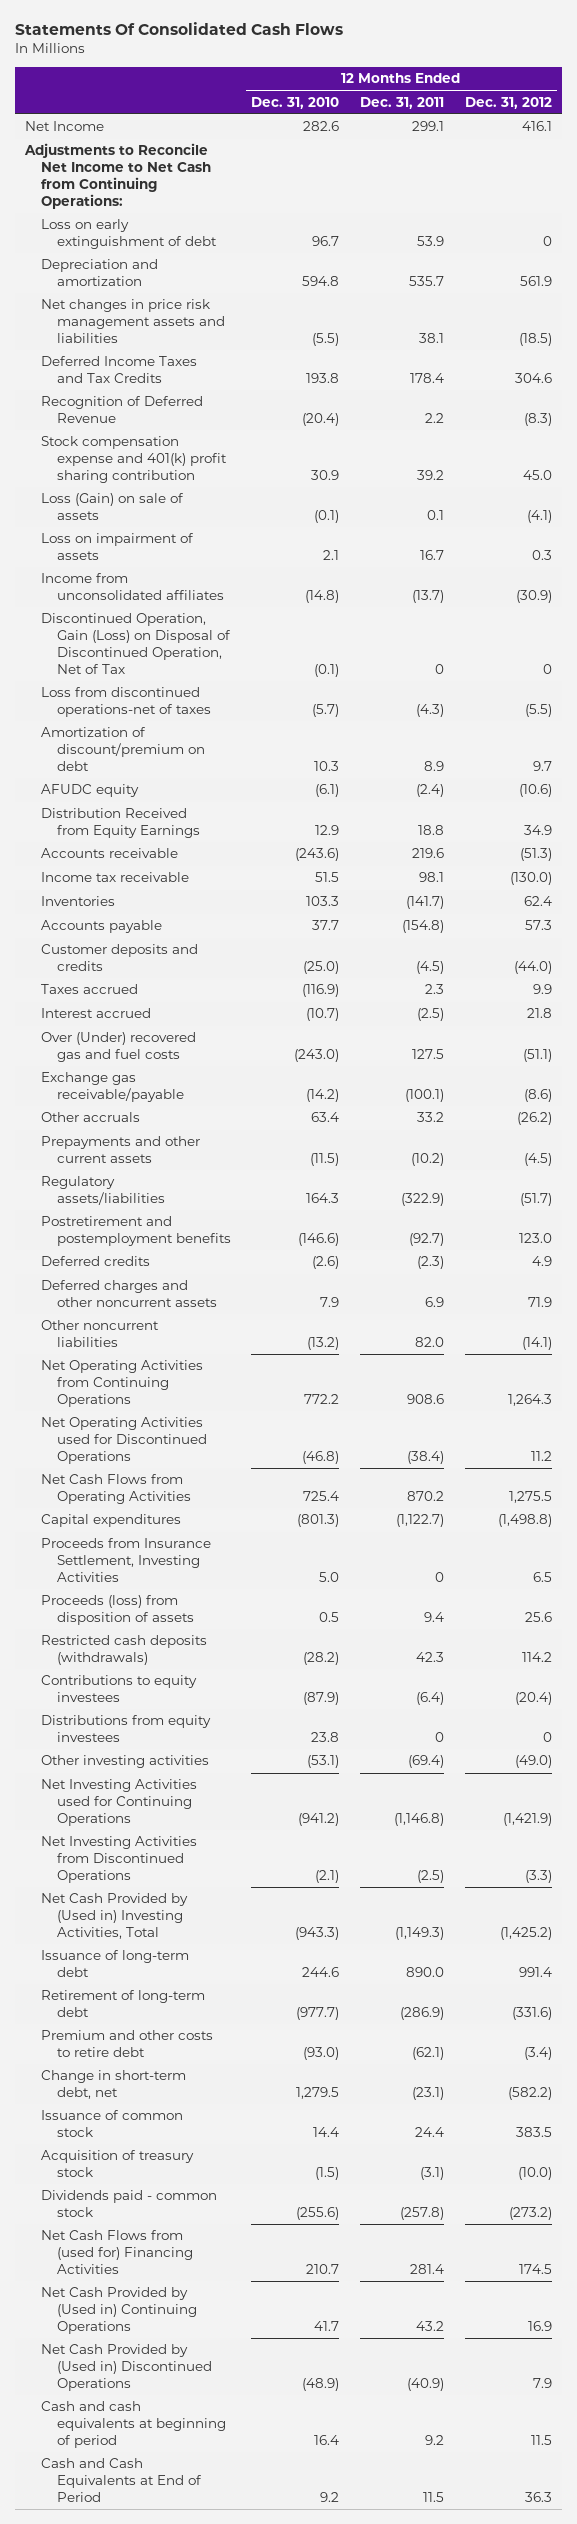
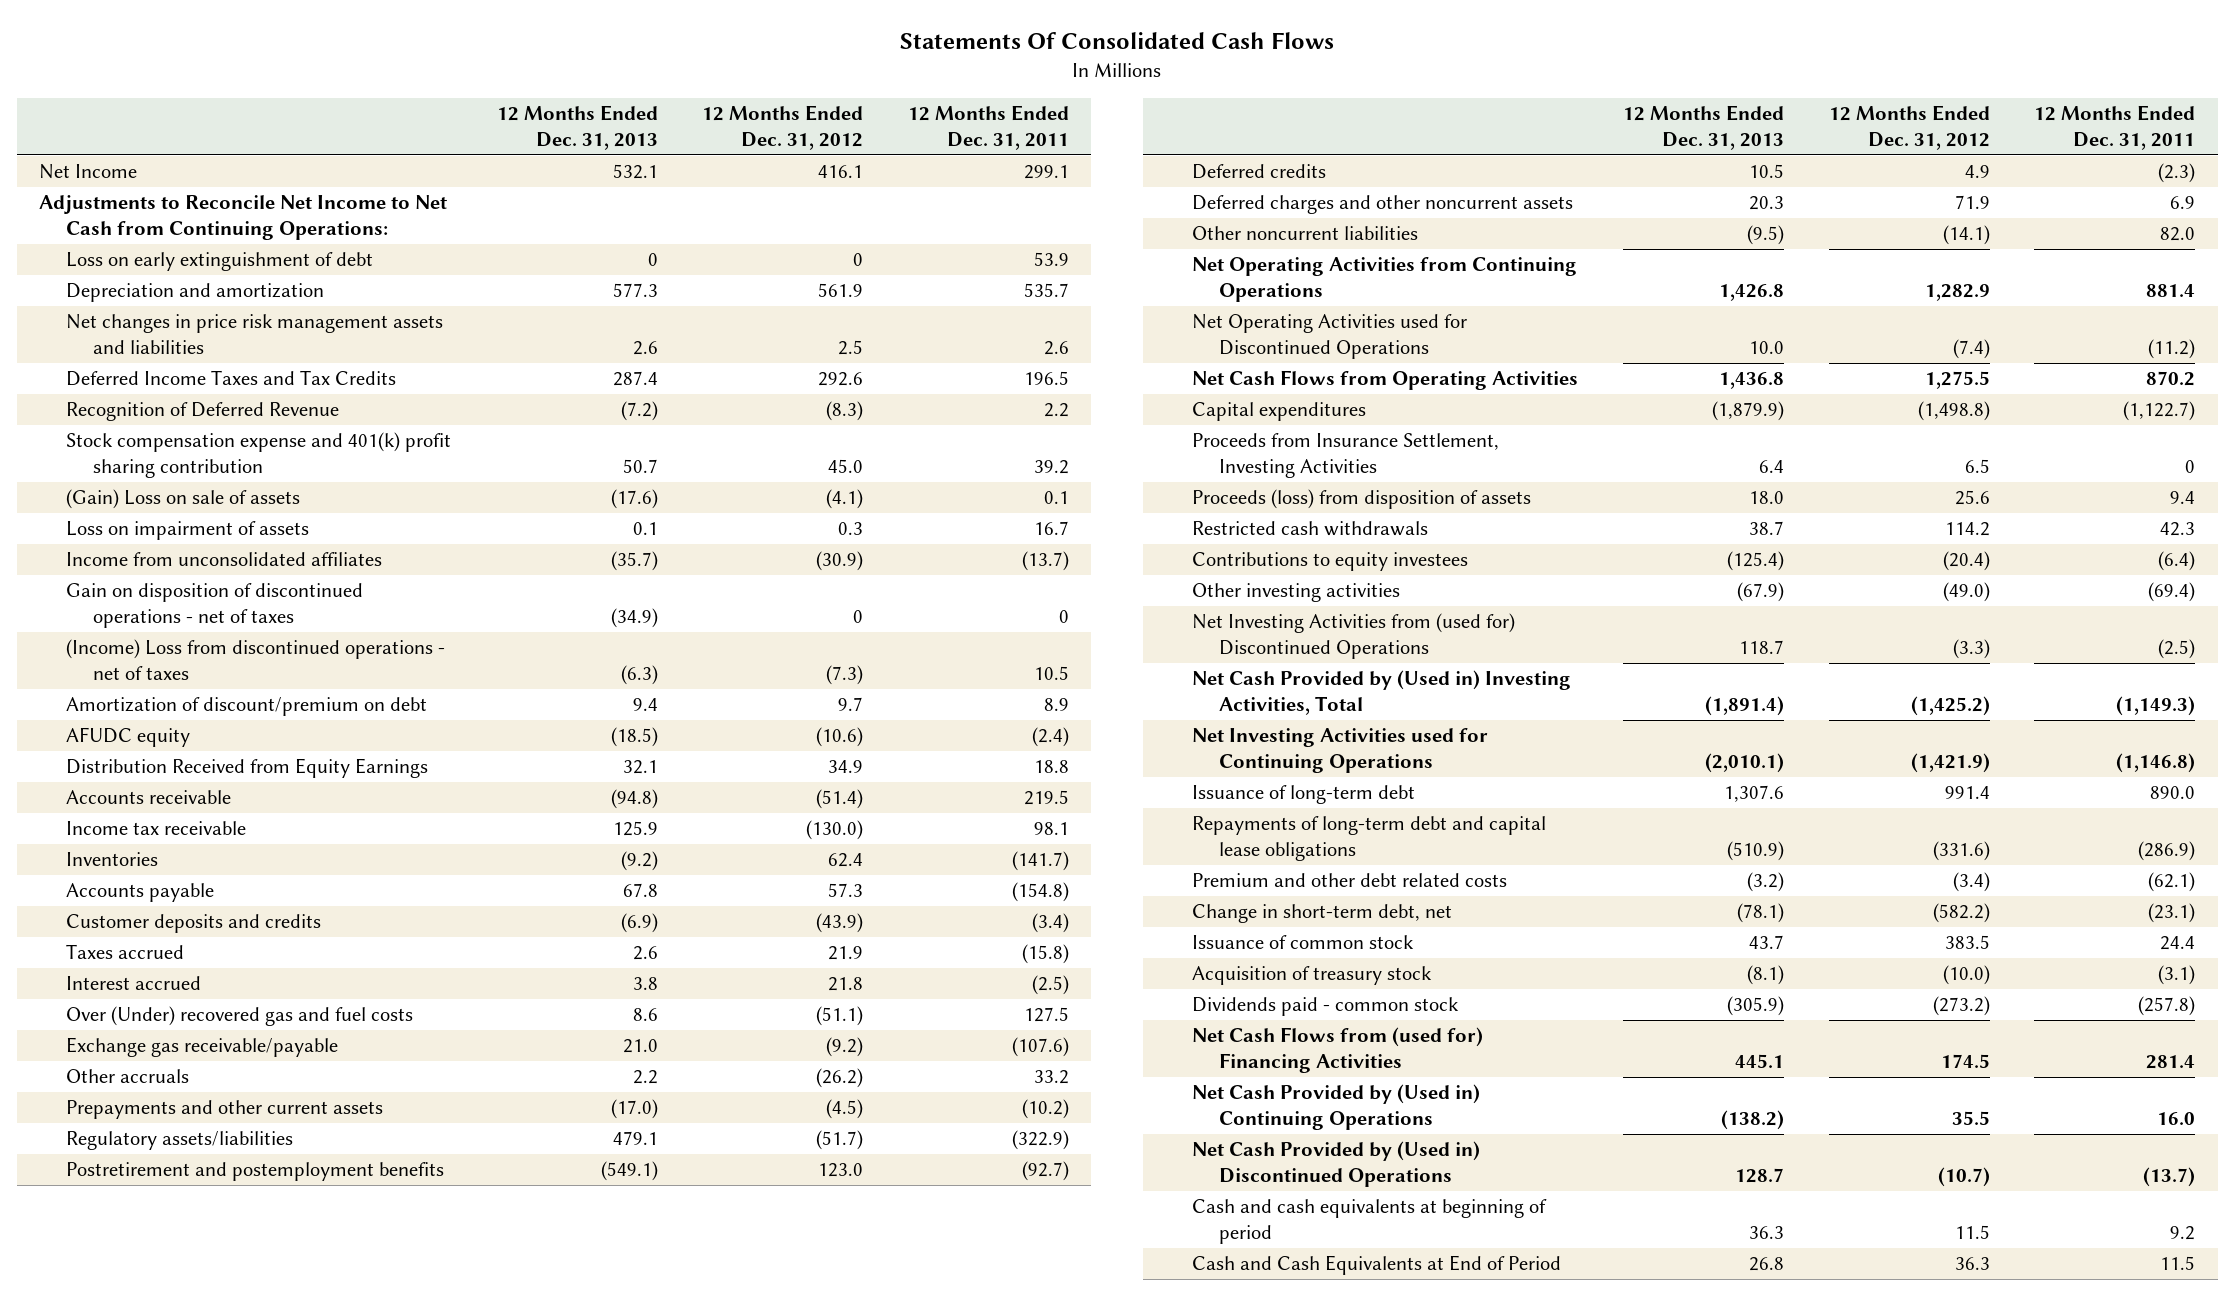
- | 12 Months Ended Dec. 31, 2010 | 12 Months Ended Dec. 31, 2011 | 12 Months Ended Dec. 31, 2012
+ | 12 Months Ended Dec. 31, 2013 | 12 Months Ended Dec. 31, 2012 | 12 Months Ended Dec. 31, 2011
- Net changes in price risk management assets and liabilities | (5.5) | 38.1 | (18.5)
- Deferred Income Taxes and Tax Credits | 193.8 | 178.4 | 304.6
+ Net changes in price risk management assets and liabilities | 2.6 | 2.5 | 2.6
+ Deferred Income Taxes and Tax Credits | 287.4 | 292.6 | 196.5
- Loss (Gain) on sale of assets | (0.1) | 0.1 | (4.1)
+ (Gain) Loss on sale of assets | (17.6) | (4.1) | 0.1
- Discontinued Operation, Gain (Loss) on Disposal of Discontinued Operation, Net of Tax | (0.1) | 0 | 0
- Loss from discontinued operations-net of taxes | (5.7) | (4.3) | (5.5)
+ Gain on disposition of discontinued operations - net of taxes | (34.9) | 0 | 0
+ (Income) Loss from discontinued operations - net of taxes | (6.3) | (7.3) | 10.5
- Accounts receivable | (243.6) | 219.6 | (51.3)
+ Accounts receivable | (94.8) | (51.4) | 219.5
- Customer deposits and credits | (25.0) | (4.5) | (44.0)
- Taxes accrued | (116.9) | 2.3 | 9.9
+ Customer deposits and credits | (6.9) | (43.9) | (3.4)
+ Taxes accrued | 2.6 | 21.9 | (15.8)
- Exchange gas receivable/payable | (14.2) | (100.1) | (8.6)
+ Exchange gas receivable/payable | 21.0 | (9.2) | (107.6)
- Net Operating Activities from Continuing Operations | 772.2 | 908.6 | 1,264.3
- Net Operating Activities used for Discontinued Operations | (46.8) | (38.4) | 11.2
+ Net Operating Activities from Continuing Operations | 1,426.8 | 1,282.9 | 881.4
+ Net Operating Activities used for Discontinued Operations | 10.0 | (7.4) | (11.2)
- Restricted cash deposits (withdrawals) | (28.2) | 42.3 | 114.2
+ Restricted cash withdrawals | 38.7 | 114.2 | 42.3
- Distributions from equity investees | 23.8 | 0 | 0
- Net Investing Activities from Discontinued Operations | (2.1) | (2.5) | (3.3)
+ Net Investing Activities from (used for) Discontinued Operations | 118.7 | (3.3) | (2.5)
moved down: Net Investing Activities used for Continuing Operations | (2,010.1) | (1,421.9) | (1,146.8)
- Retirement of long-term debt | (977.7) | (286.9) | (331.6)
- Premium and other costs to retire debt | (93.0) | (62.1) | (3.4)
+ Repayments of long-term debt and capital lease obligations | (510.9) | (331.6) | (286.9)
+ Premium and other debt related costs | (3.2) | (3.4) | (62.1)
- Net Cash Provided by (Used in) Continuing Operations | 41.7 | 43.2 | 16.9
- Net Cash Provided by (Used in) Discontinued Operations | (48.9) | (40.9) | 7.9
+ Net Cash Provided by (Used in) Continuing Operations | (138.2) | 35.5 | 16.0
+ Net Cash Provided by (Used in) Discontinued Operations | 128.7 | (10.7) | (13.7)

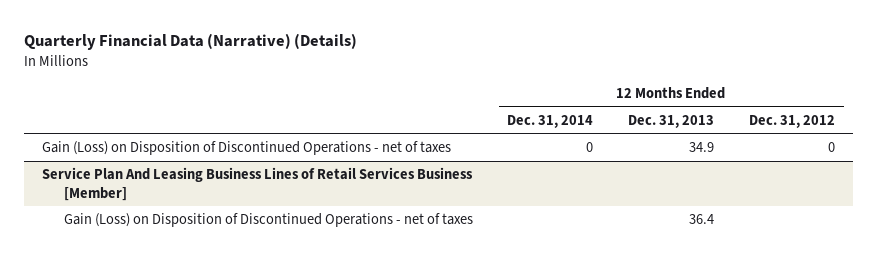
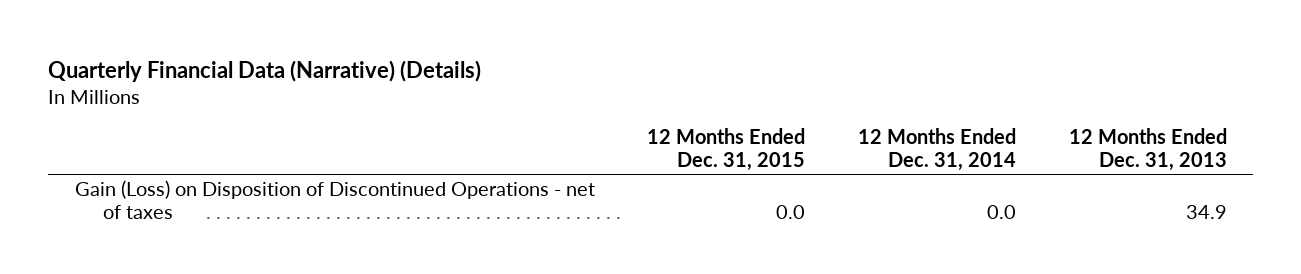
- | 12 Months Ended Dec. 31, 2014 | 12 Months Ended Dec. 31, 2013 | 12 Months Ended Dec. 31, 2012
+ | 12 Months Ended Dec. 31, 2015 | 12 Months Ended Dec. 31, 2014 | 12 Months Ended Dec. 31, 2013
- Gain (Loss) on Disposition of Discontinued Operations - net of taxes | 0 | 34.9 | 0
- Service Plan And Leasing Business Lines of Retail Services Business [Member]
- Gain (Loss) on Disposition of Discontinued Operations - net of taxes | | 36.4 |
+ Gain (Loss) on Disposition of Discontinued Operations - net of taxes | 0.0 | 0.0 | 34.9

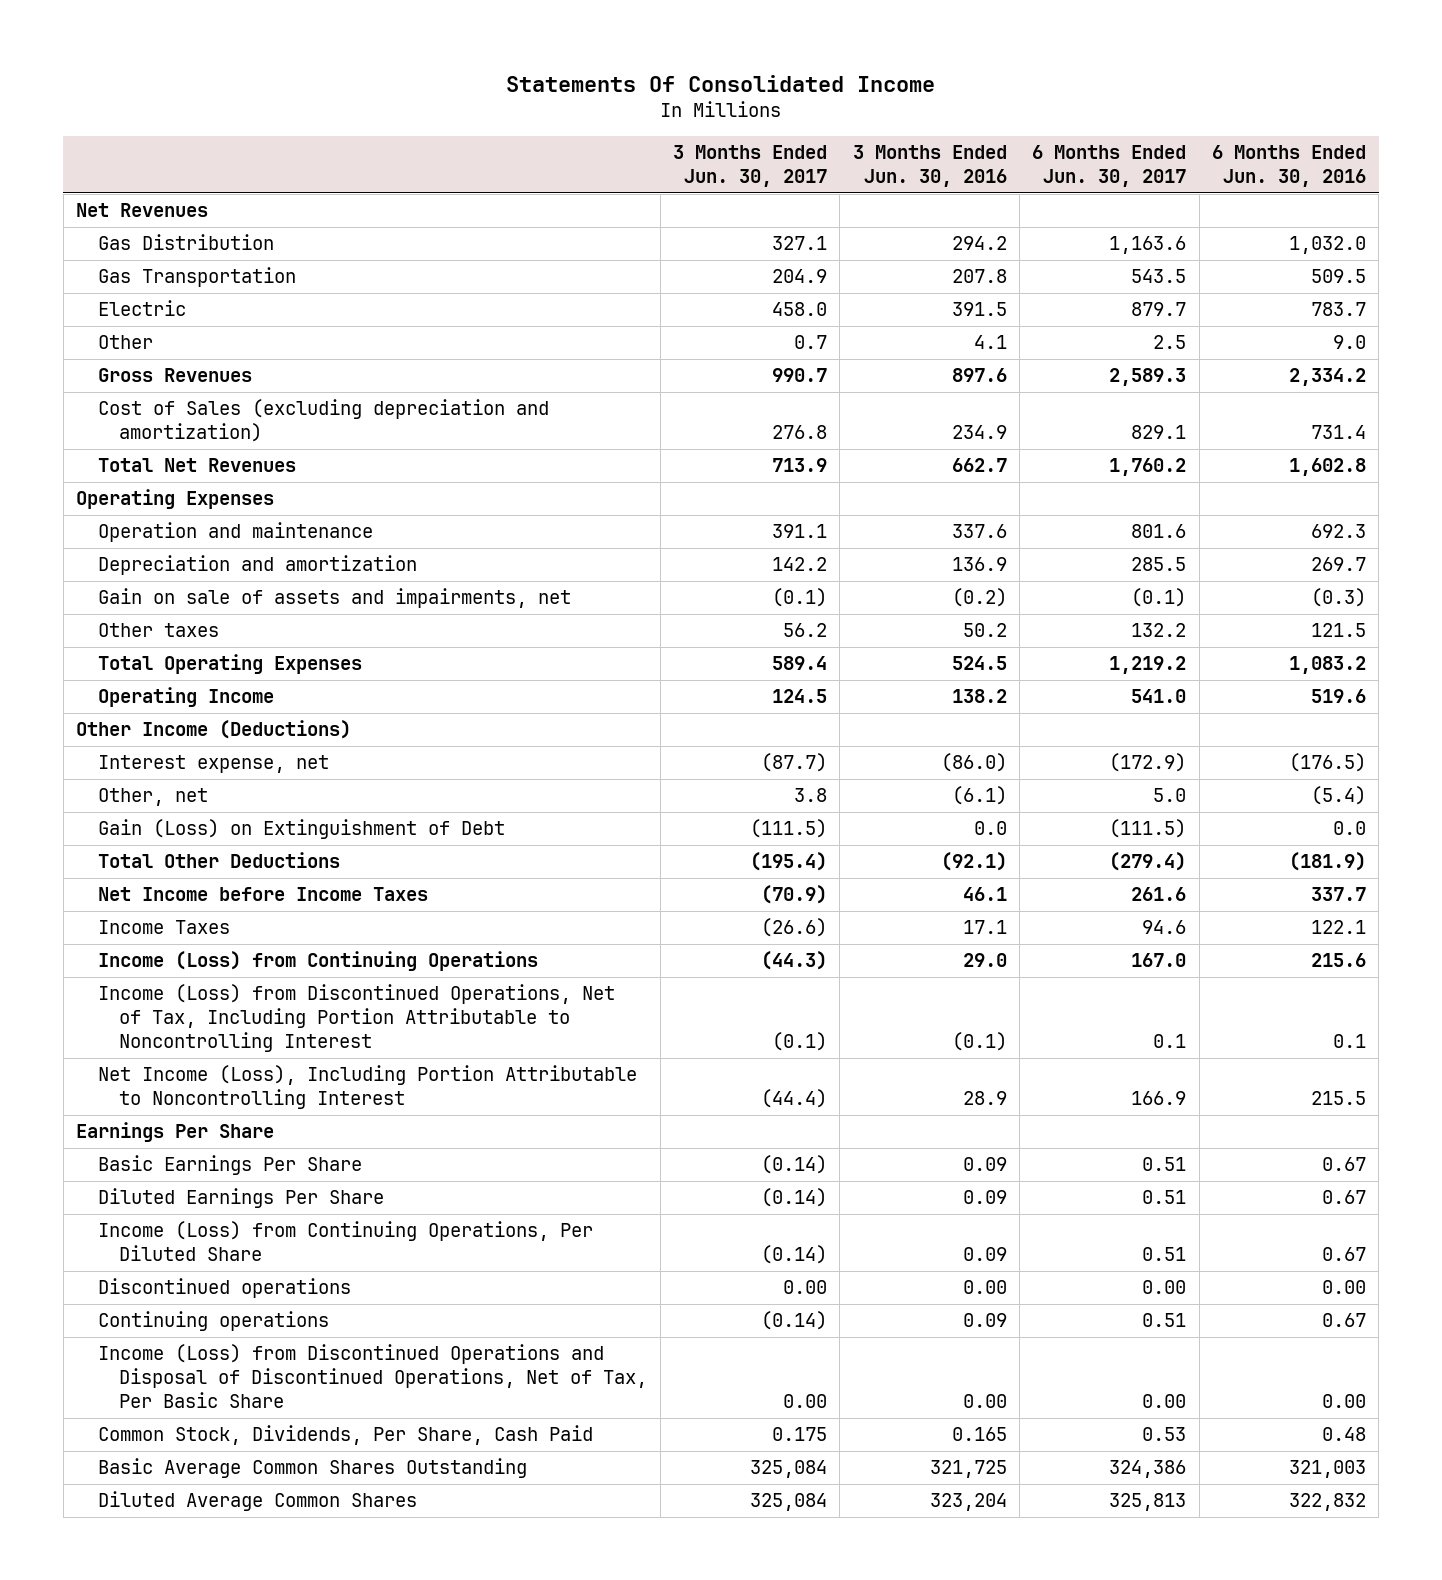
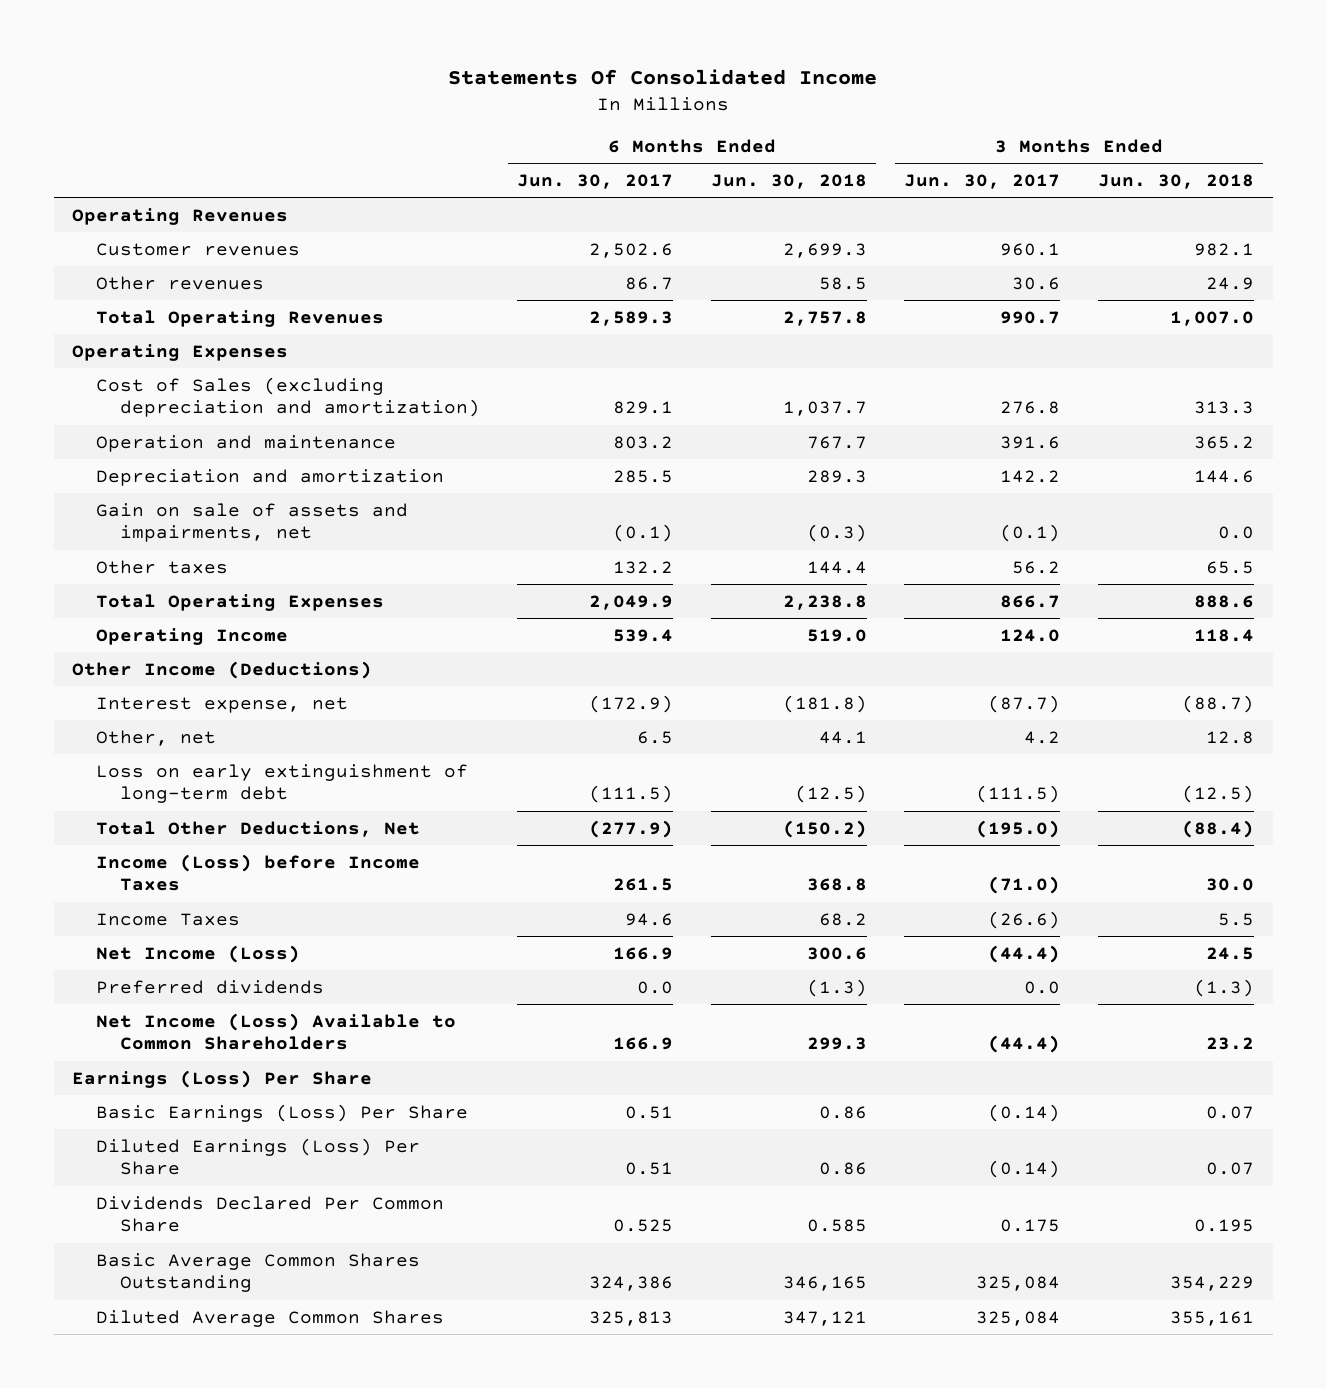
- | 3 Months Ended Jun. 30, 2017 | 3 Months Ended Jun. 30, 2016 | 6 Months Ended Jun. 30, 2017 | 6 Months Ended Jun. 30, 2016
+ | 6 Months Ended Jun. 30, 2017 | 6 Months Ended Jun. 30, 2018 | 3 Months Ended Jun. 30, 2017 | 3 Months Ended Jun. 30, 2018
- Net Revenues
- Gas Distribution | 327.1 | 294.2 | 1,163.6 | 1,032.0
- Gas Transportation | 204.9 | 207.8 | 543.5 | 509.5
- Electric | 458.0 | 391.5 | 879.7 | 783.7
- Other | 0.7 | 4.1 | 2.5 | 9.0
- Gross Revenues | 990.7 | 897.6 | 2,589.3 | 2,334.2
- Total Net Revenues | 713.9 | 662.7 | 1,760.2 | 1,602.8
+ Operating Revenues
+ Customer revenues | 2,502.6 | 2,699.3 | 960.1 | 982.1
+ Other revenues | 86.7 | 58.5 | 30.6 | 24.9
+ Total Operating Revenues | 2,589.3 | 2,757.8 | 990.7 | 1,007.0
- Operation and maintenance | 391.1 | 337.6 | 801.6 | 692.3
moved down: Cost of Sales (excluding depreciation and amortization) | 829.1 | 1,037.7 | 276.8 | 313.3
+ Operation and maintenance | 803.2 | 767.7 | 391.6 | 365.2
- Total Operating Expenses | 589.4 | 524.5 | 1,219.2 | 1,083.2
- Operating Income | 124.5 | 138.2 | 541.0 | 519.6
+ Total Operating Expenses | 2,049.9 | 2,238.8 | 866.7 | 888.6
+ Operating Income | 539.4 | 519.0 | 124.0 | 118.4
- Other, net | 3.8 | (6.1) | 5.0 | (5.4)
- Gain (Loss) on Extinguishment of Debt | (111.5) | 0.0 | (111.5) | 0.0
- Total Other Deductions | (195.4) | (92.1) | (279.4) | (181.9)
- Net Income before Income Taxes | (70.9) | 46.1 | 261.6 | 337.7
+ Other, net | 6.5 | 44.1 | 4.2 | 12.8
+ Loss on early extinguishment of long-term debt | (111.5) | (12.5) | (111.5) | (12.5)
+ Total Other Deductions, Net | (277.9) | (150.2) | (195.0) | (88.4)
+ Income (Loss) before Income Taxes | 261.5 | 368.8 | (71.0) | 30.0
- Income (Loss) from Continuing Operations | (44.3) | 29.0 | 167.0 | 215.6
- Income (Loss) from Discontinued Operations, Net of Tax, Including Portion Attributable to Noncontrolling Interest | (0.1) | (0.1) | 0.1 | 0.1
- Net Income (Loss), Including Portion Attributable to Noncontrolling Interest | (44.4) | 28.9 | 166.9 | 215.5
- Earnings Per Share
- Basic Earnings Per Share | (0.14) | 0.09 | 0.51 | 0.67
- Diluted Earnings Per Share | (0.14) | 0.09 | 0.51 | 0.67
- Income (Loss) from Continuing Operations, Per Diluted Share | (0.14) | 0.09 | 0.51 | 0.67
- Discontinued operations | 0.00 | 0.00 | 0.00 | 0.00
- Continuing operations | (0.14) | 0.09 | 0.51 | 0.67
- Income (Loss) from Discontinued Operations and Disposal of Discontinued Operations, Net of Tax, Per Basic Share | 0.00 | 0.00 | 0.00 | 0.00
- Common Stock, Dividends, Per Share, Cash Paid | 0.175 | 0.165 | 0.53 | 0.48
+ Net Income (Loss) | 166.9 | 300.6 | (44.4) | 24.5
+ Preferred dividends | 0.0 | (1.3) | 0.0 | (1.3)
+ Net Income (Loss) Available to Common Shareholders | 166.9 | 299.3 | (44.4) | 23.2
+ Earnings (Loss) Per Share
+ Basic Earnings (Loss) Per Share | 0.51 | 0.86 | (0.14) | 0.07
+ Diluted Earnings (Loss) Per Share | 0.51 | 0.86 | (0.14) | 0.07
+ Dividends Declared Per Common Share | 0.525 | 0.585 | 0.175 | 0.195

